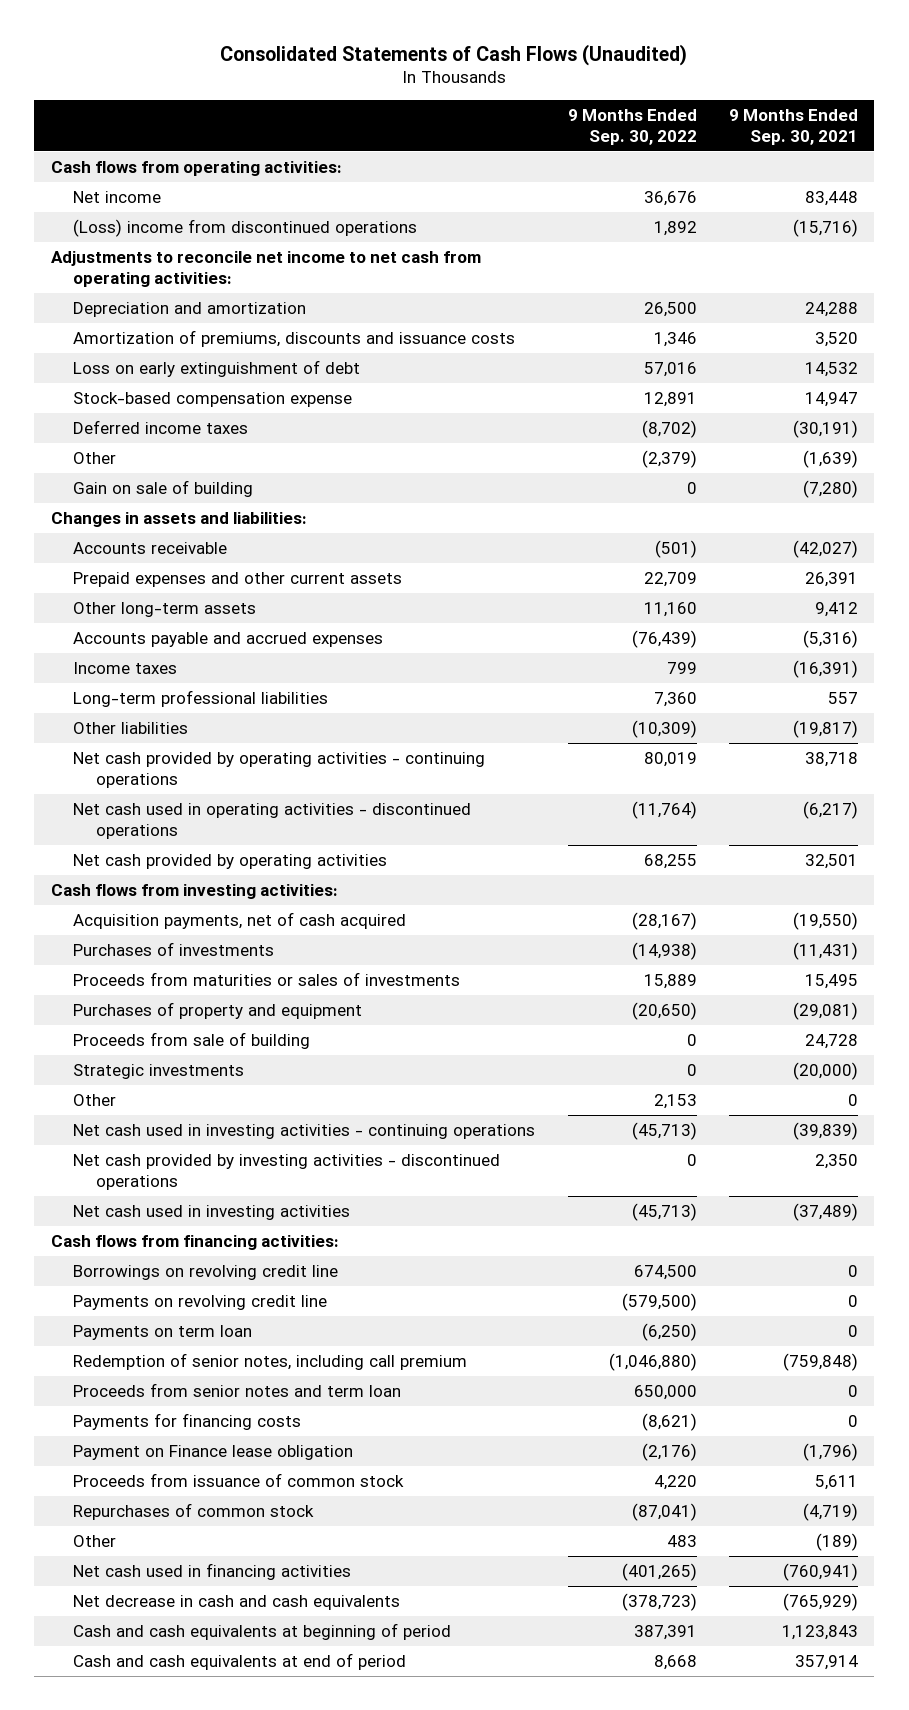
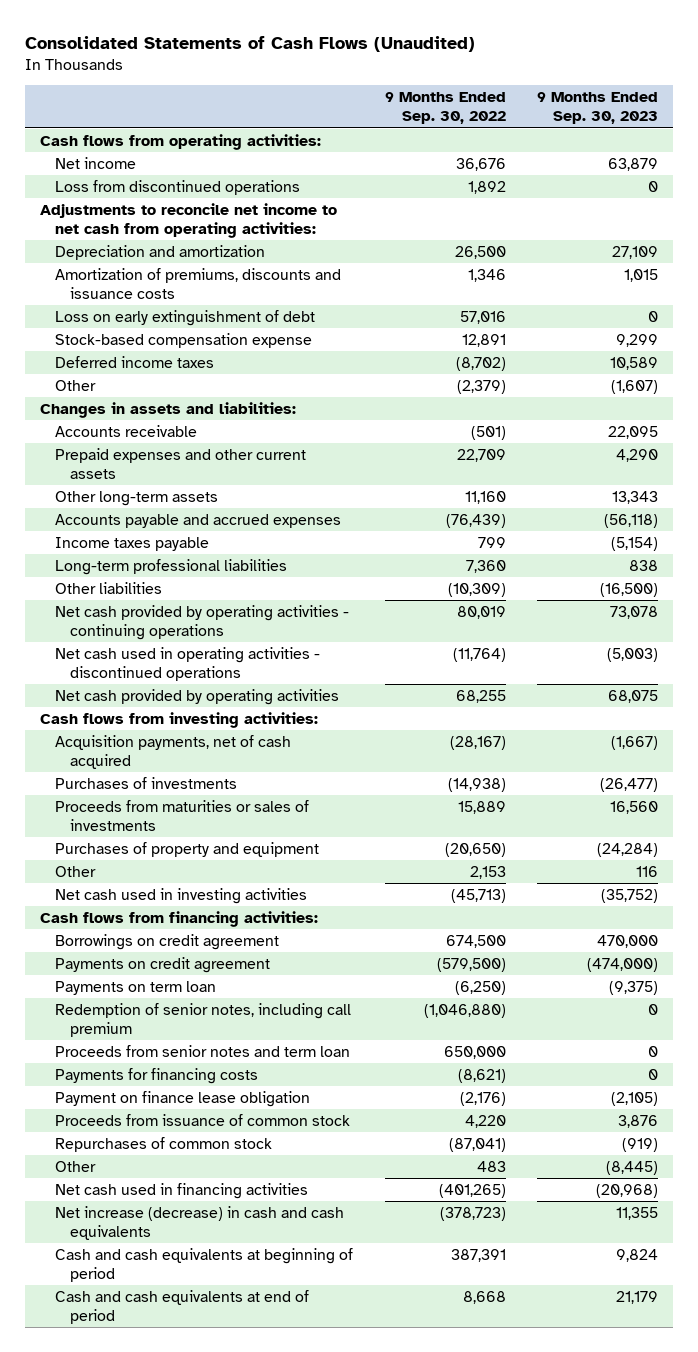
- | 9 Months Ended Sep. 30, 2022 | 9 Months Ended Sep. 30, 2021
+ | 9 Months Ended Sep. 30, 2022 | 9 Months Ended Sep. 30, 2023
- (Loss) income from discontinued operations | 1,892 | (15,716)
+ Loss from discontinued operations | 1,892 | 0
- Gain on sale of building | 0 | (7,280)
- Income taxes | 799 | (16,391)
+ Income taxes payable | 799 | (5,154)
- Proceeds from sale of building | 0 | 24,728
- Strategic investments | 0 | (20,000)
- Net cash used in investing activities - continuing operations | (45,713) | (39,839)
- Net cash provided by investing activities - discontinued operations | 0 | 2,350
- Borrowings on revolving credit line | 674,500 | 0
- Payments on revolving credit line | (579,500) | 0
+ Borrowings on credit agreement | 674,500 | 470,000
+ Payments on credit agreement | (579,500) | (474,000)
- Payment on Finance lease obligation | (2,176) | (1,796)
+ Payment on finance lease obligation | (2,176) | (2,105)
- Net decrease in cash and cash equivalents | (378,723) | (765,929)
+ Net increase (decrease) in cash and cash equivalents | (378,723) | 11,355

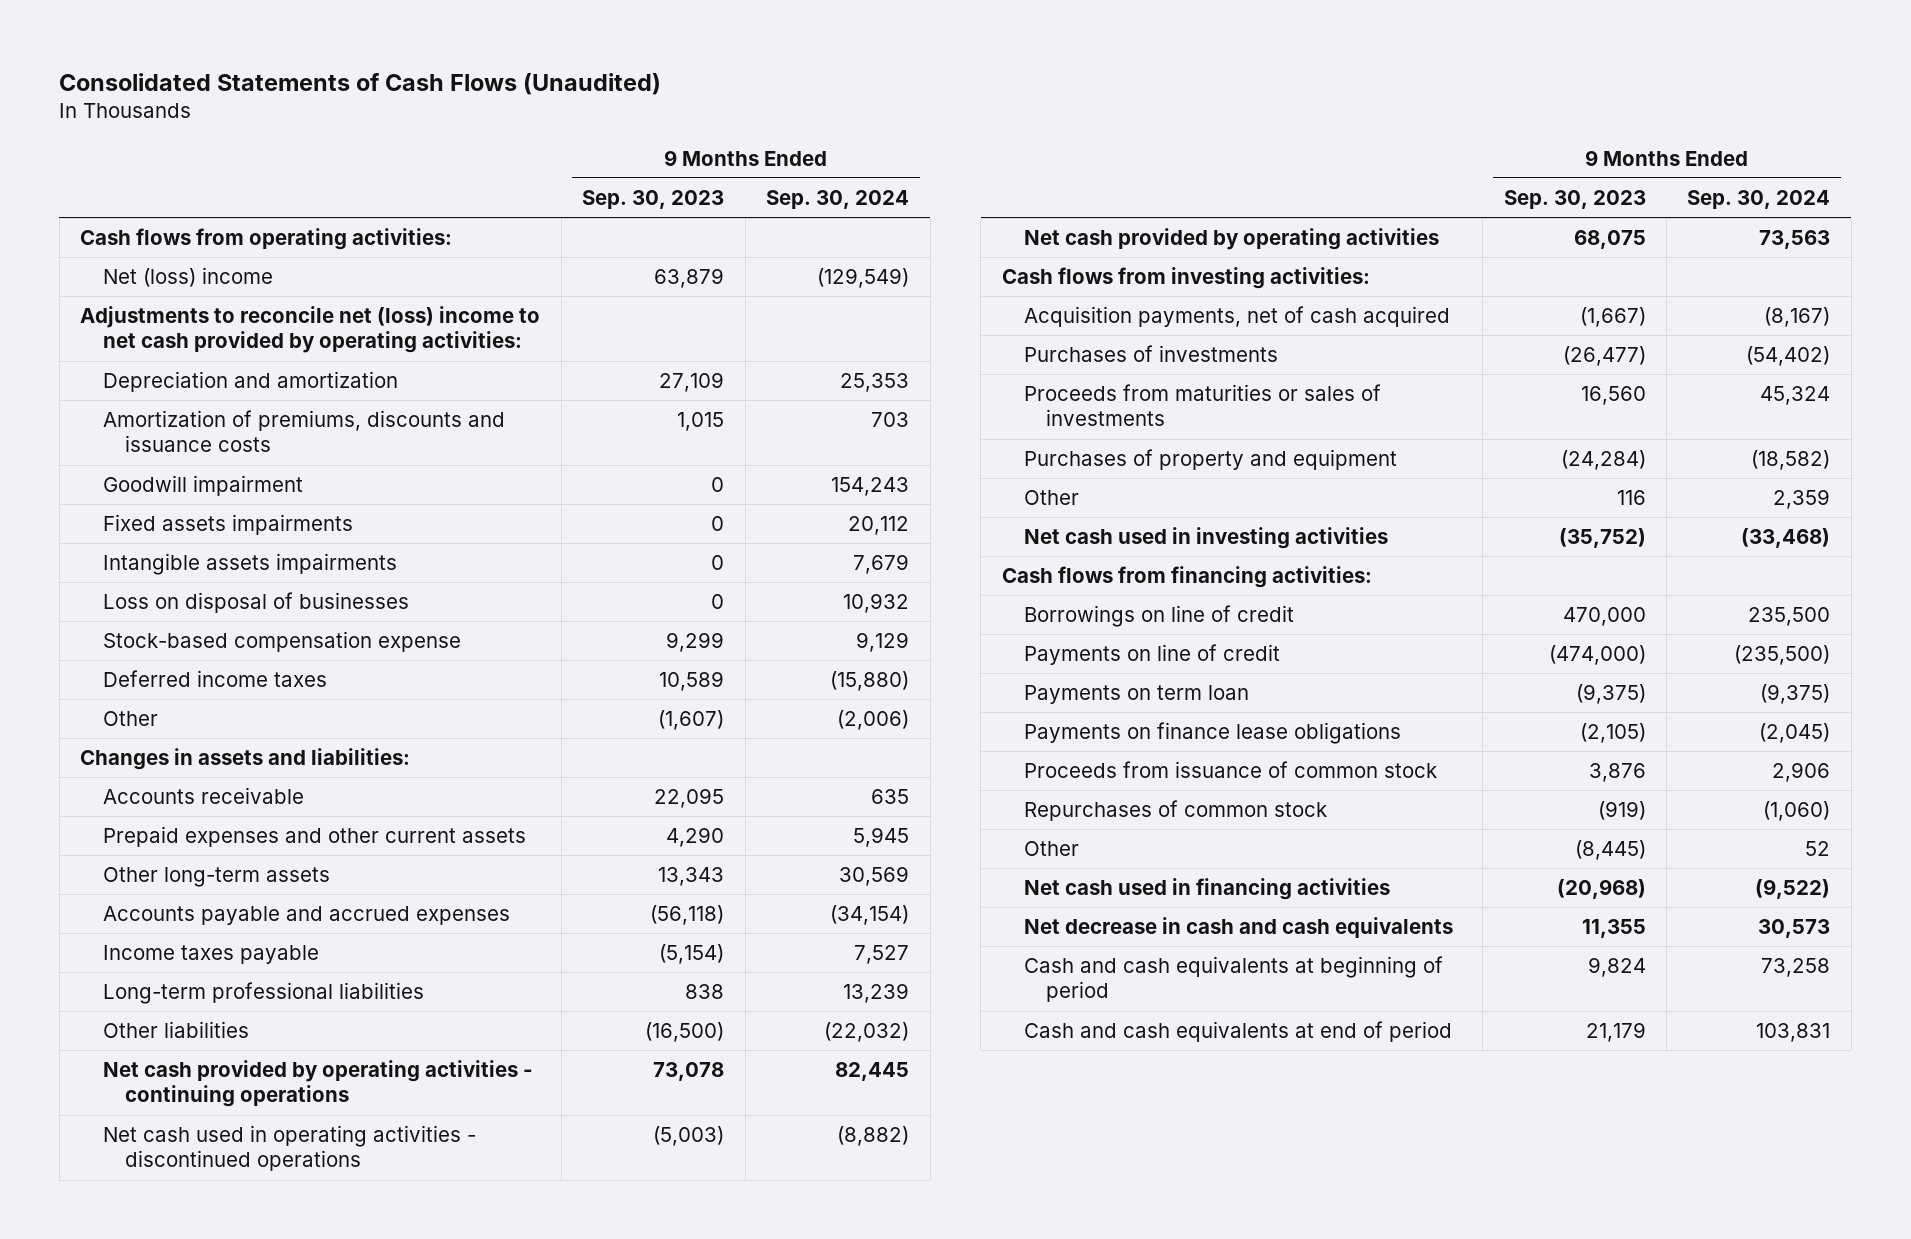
- | 9 Months Ended Sep. 30, 2022 | 9 Months Ended Sep. 30, 2023
+ | 9 Months Ended Sep. 30, 2023 | 9 Months Ended Sep. 30, 2024
- Net income | 36,676 | 63,879
- Loss from discontinued operations | 1,892 | 0
- Adjustments to reconcile net income to net cash from operating activities:
+ Net (loss) income | 63,879 | (129,549)
+ Adjustments to reconcile net (loss) income to net cash provided by operating activities:
- Loss on early extinguishment of debt | 57,016 | 0
+ Goodwill impairment | 0 | 154,243
+ Fixed assets impairments | 0 | 20,112
+ Intangible assets impairments | 0 | 7,679
+ Loss on disposal of businesses | 0 | 10,932
- Borrowings on credit agreement | 674,500 | 470,000
- Payments on credit agreement | (579,500) | (474,000)
+ Borrowings on line of credit | 470,000 | 235,500
+ Payments on line of credit | (474,000) | (235,500)
- Redemption of senior notes, including call premium | (1,046,880) | 0
- Proceeds from senior notes and term loan | 650,000 | 0
- Payments for financing costs | (8,621) | 0
- Payment on finance lease obligation | (2,176) | (2,105)
+ Payments on finance lease obligations | (2,105) | (2,045)
- Net increase (decrease) in cash and cash equivalents | (378,723) | 11,355
+ Net decrease in cash and cash equivalents | 11,355 | 30,573

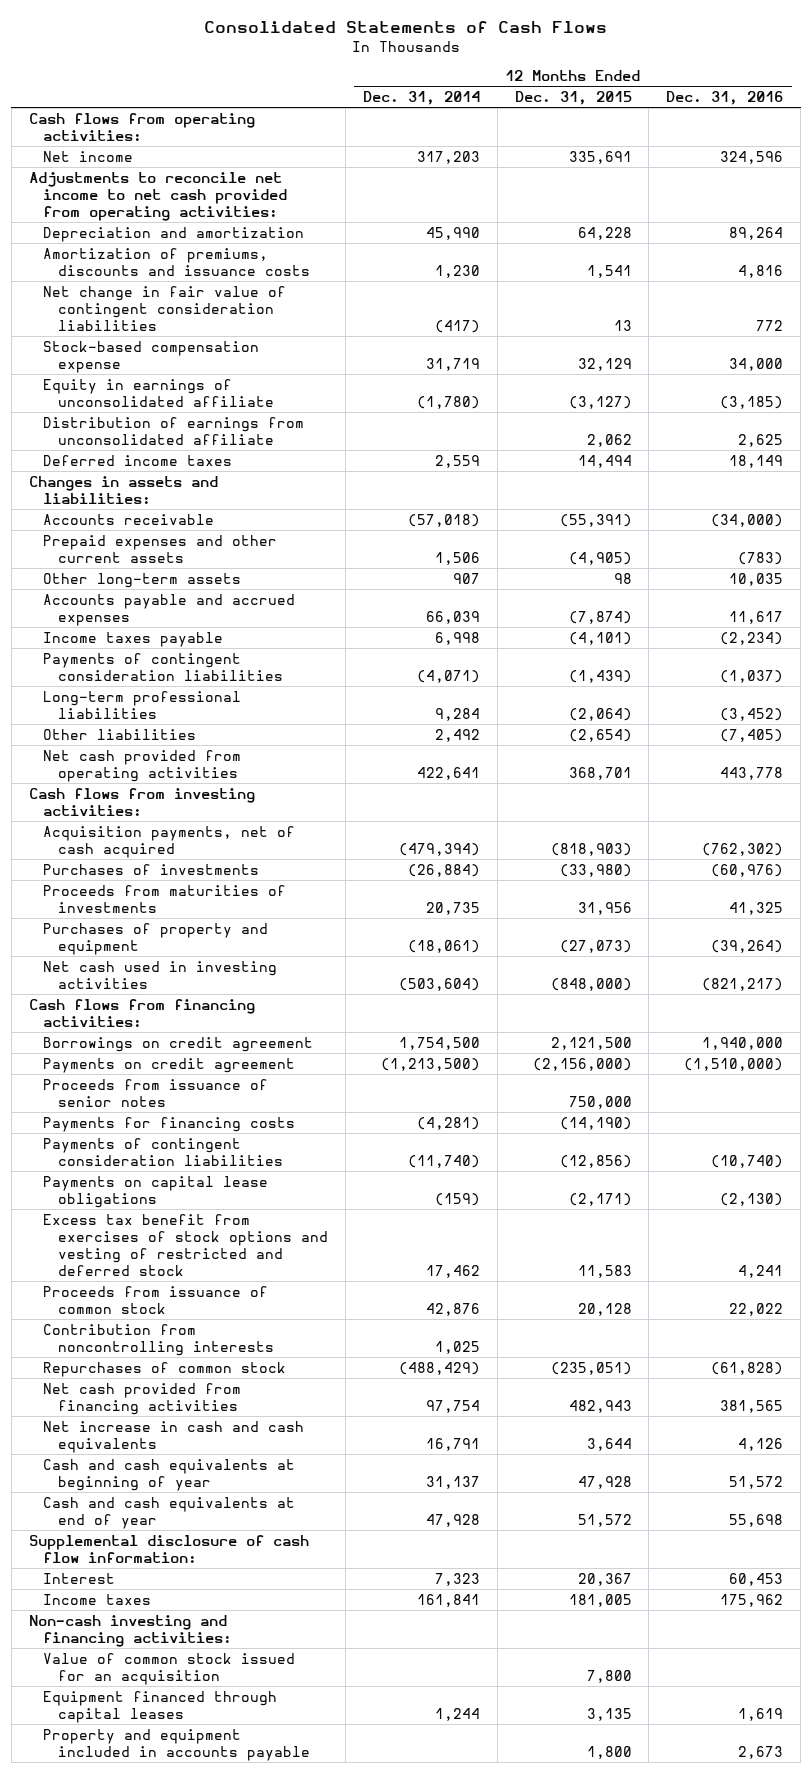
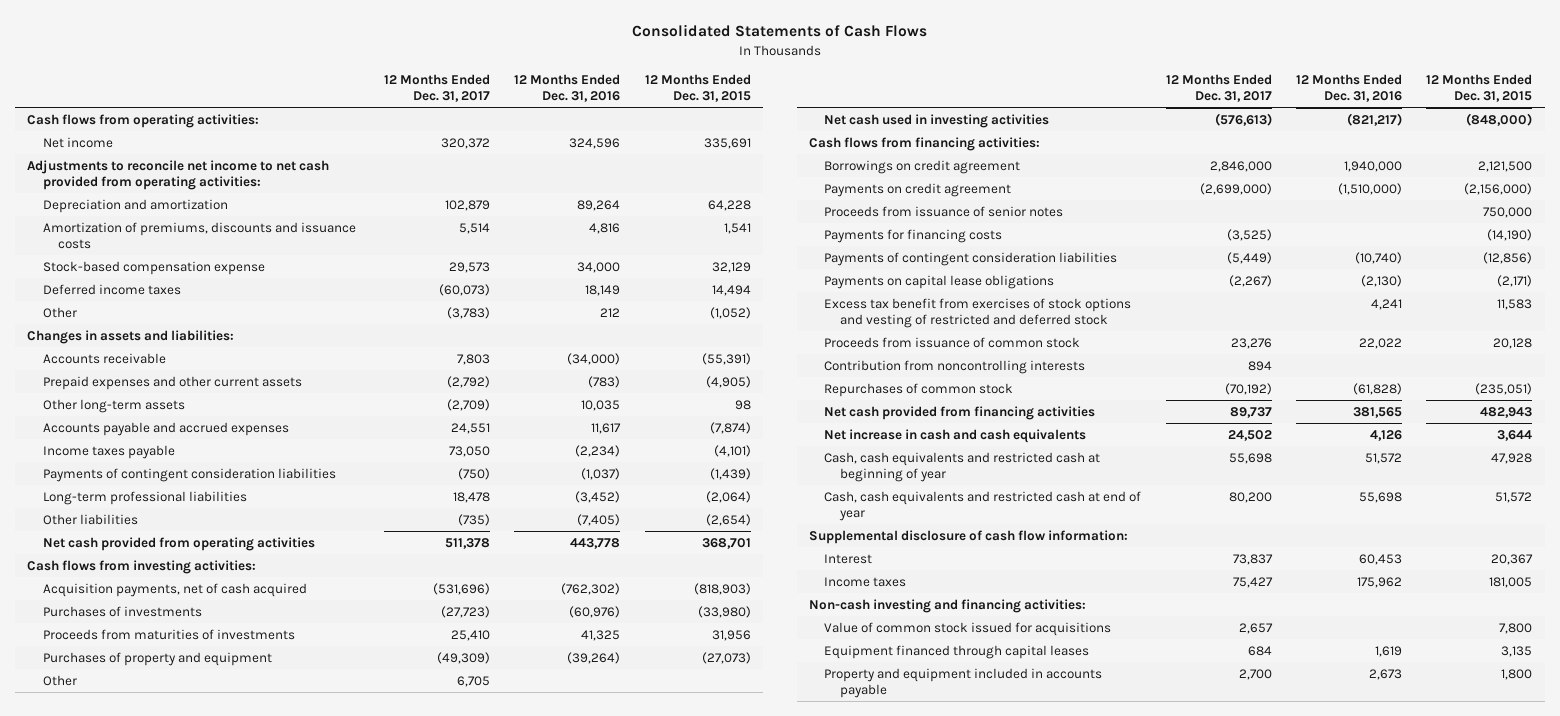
- | 12 Months Ended Dec. 31, 2014 | 12 Months Ended Dec. 31, 2015 | 12 Months Ended Dec. 31, 2016
+ | 12 Months Ended Dec. 31, 2017 | 12 Months Ended Dec. 31, 2016 | 12 Months Ended Dec. 31, 2015
- Net change in fair value of contingent consideration liabilities | (417) | 13 | 772
- Equity in earnings of unconsolidated affiliate | (1,780) | (3,127) | (3,185)
- Distribution of earnings from unconsolidated affiliate | | 2,062 | 2,625
+ Other | (3,783) | 212 | (1,052)
+ Other | 6,705 | |
- Cash and cash equivalents at beginning of year | 31,137 | 47,928 | 51,572
- Cash and cash equivalents at end of year | 47,928 | 51,572 | 55,698
+ Cash, cash equivalents and restricted cash at beginning of year | 55,698 | 51,572 | 47,928
+ Cash, cash equivalents and restricted cash at end of year | 80,200 | 55,698 | 51,572
- Value of common stock issued for an acquisition | | 7,800 |
+ Value of common stock issued for acquisitions | 2,657 | | 7,800

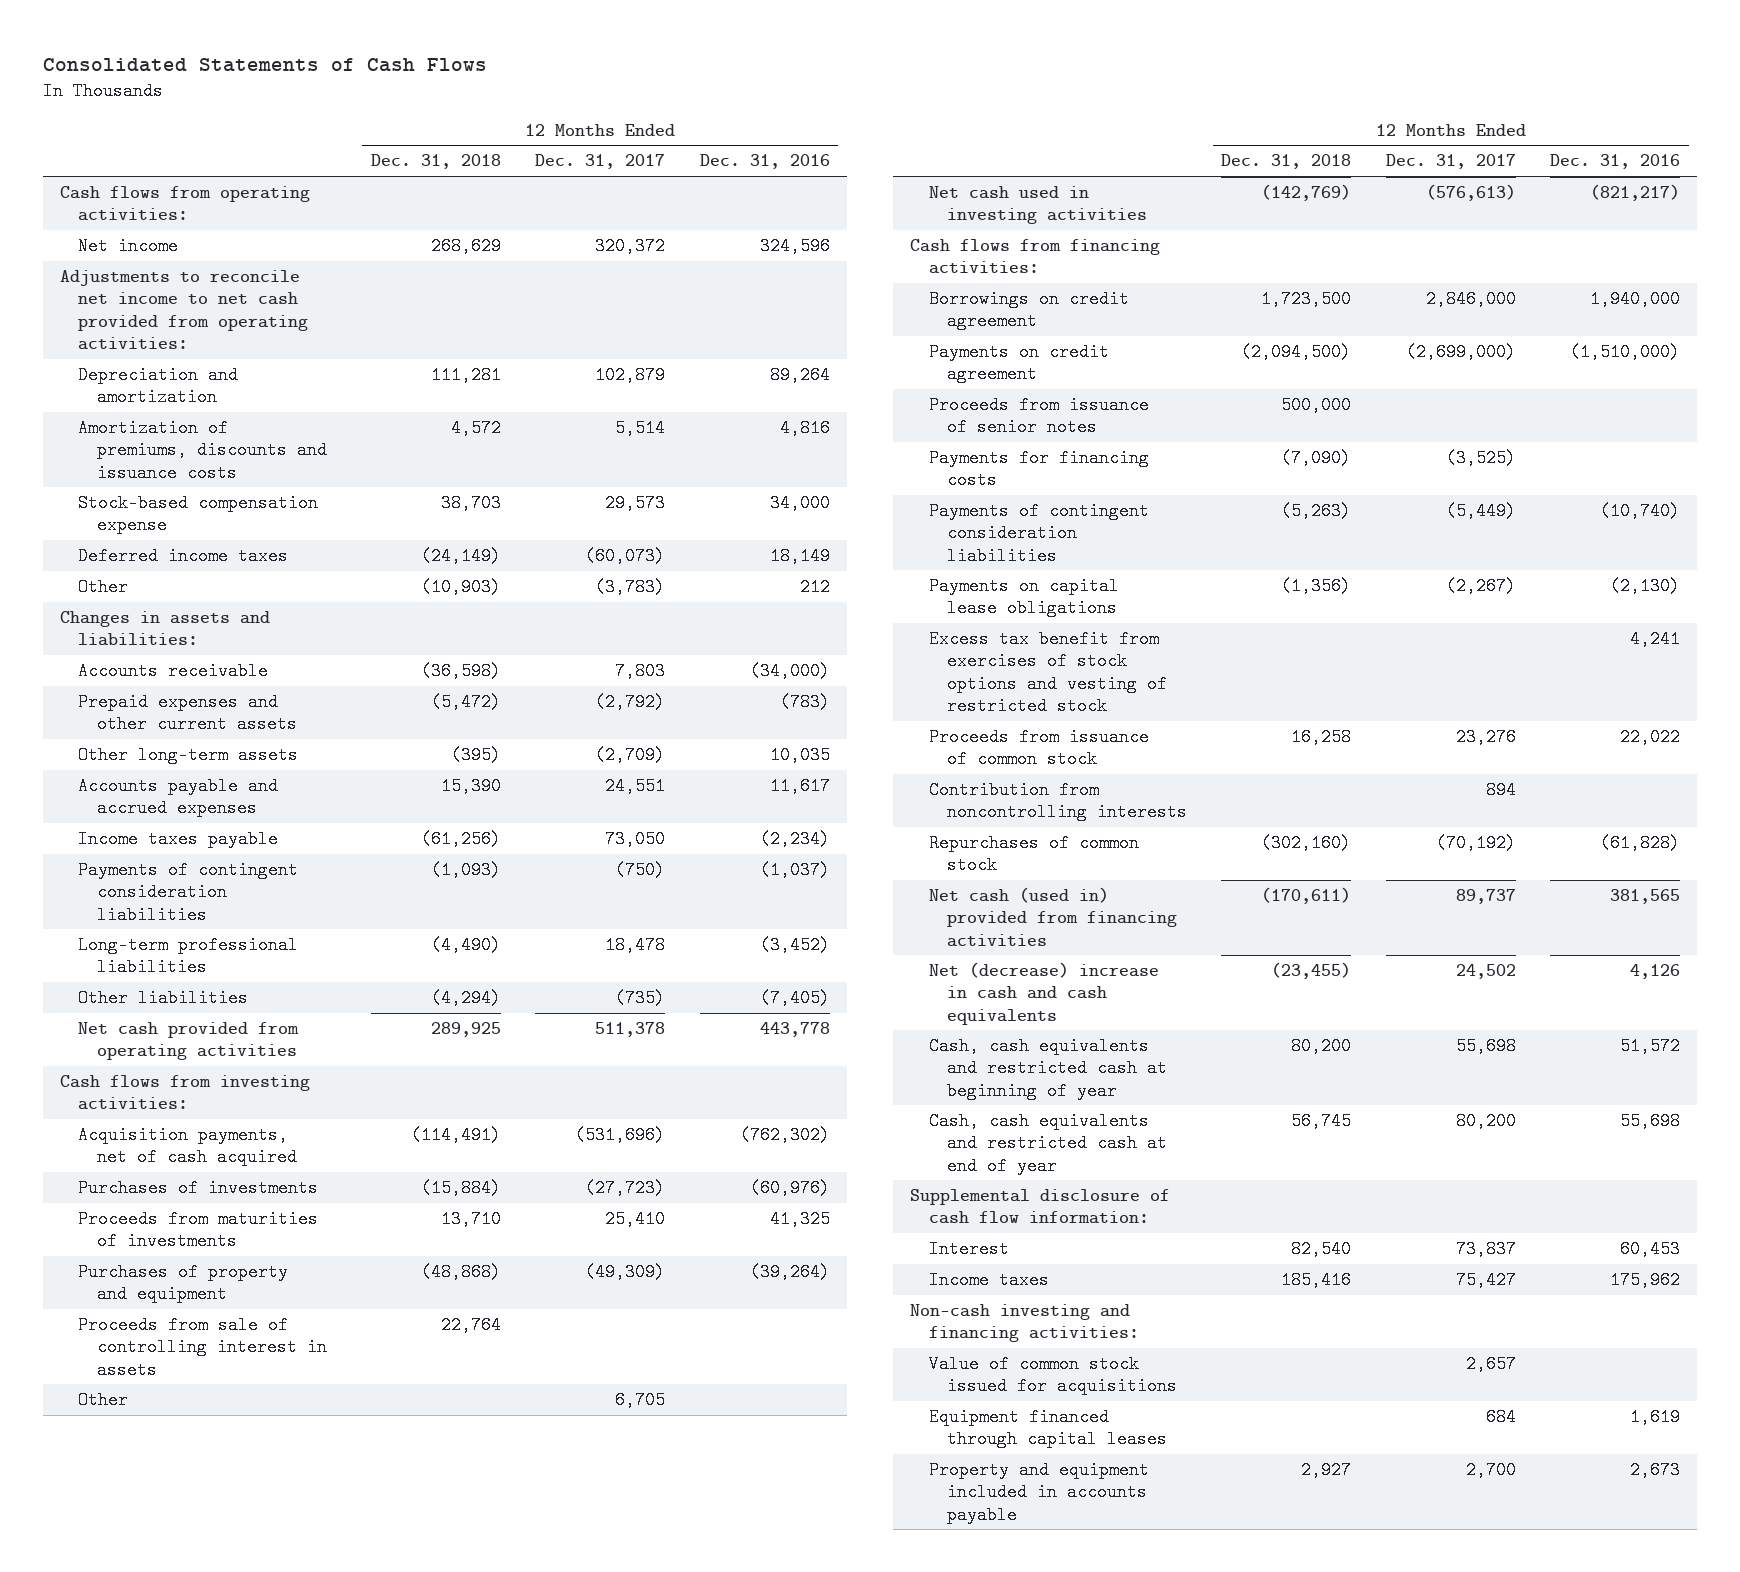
- | 12 Months Ended Dec. 31, 2017 | 12 Months Ended Dec. 31, 2016 | 12 Months Ended Dec. 31, 2015
+ | 12 Months Ended Dec. 31, 2018 | 12 Months Ended Dec. 31, 2017 | 12 Months Ended Dec. 31, 2016
+ Proceeds from sale of controlling interest in assets | 22,764 | |
- Excess tax benefit from exercises of stock options and vesting of restricted and deferred stock | | 4,241 | 11,583
+ Excess tax benefit from exercises of stock options and vesting of restricted stock | | | 4,241
- Net cash provided from financing activities | 89,737 | 381,565 | 482,943
- Net increase in cash and cash equivalents | 24,502 | 4,126 | 3,644
+ Net cash (used in) provided from financing activities | (170,611) | 89,737 | 381,565
+ Net (decrease) increase in cash and cash equivalents | (23,455) | 24,502 | 4,126

